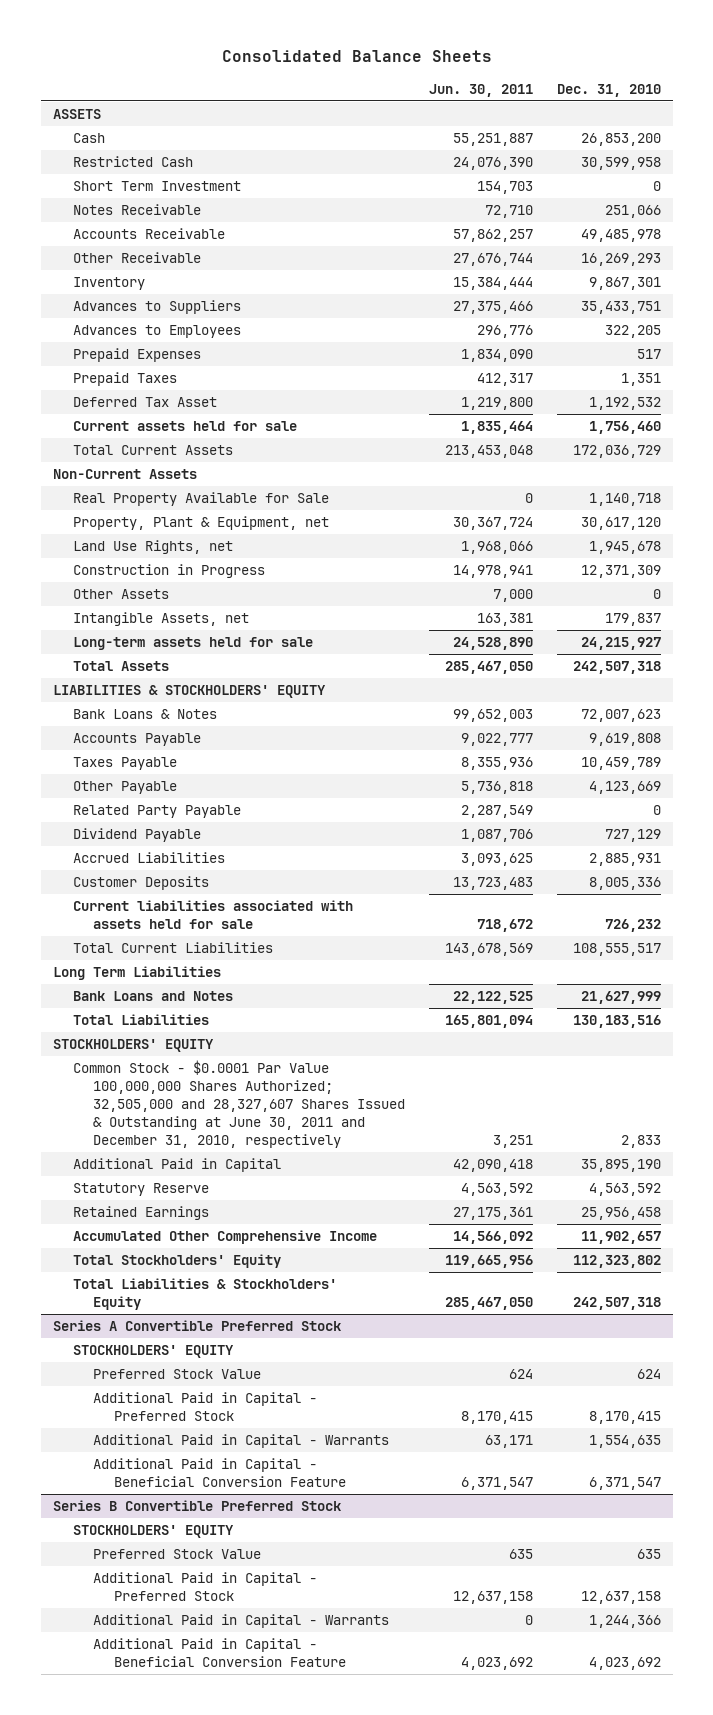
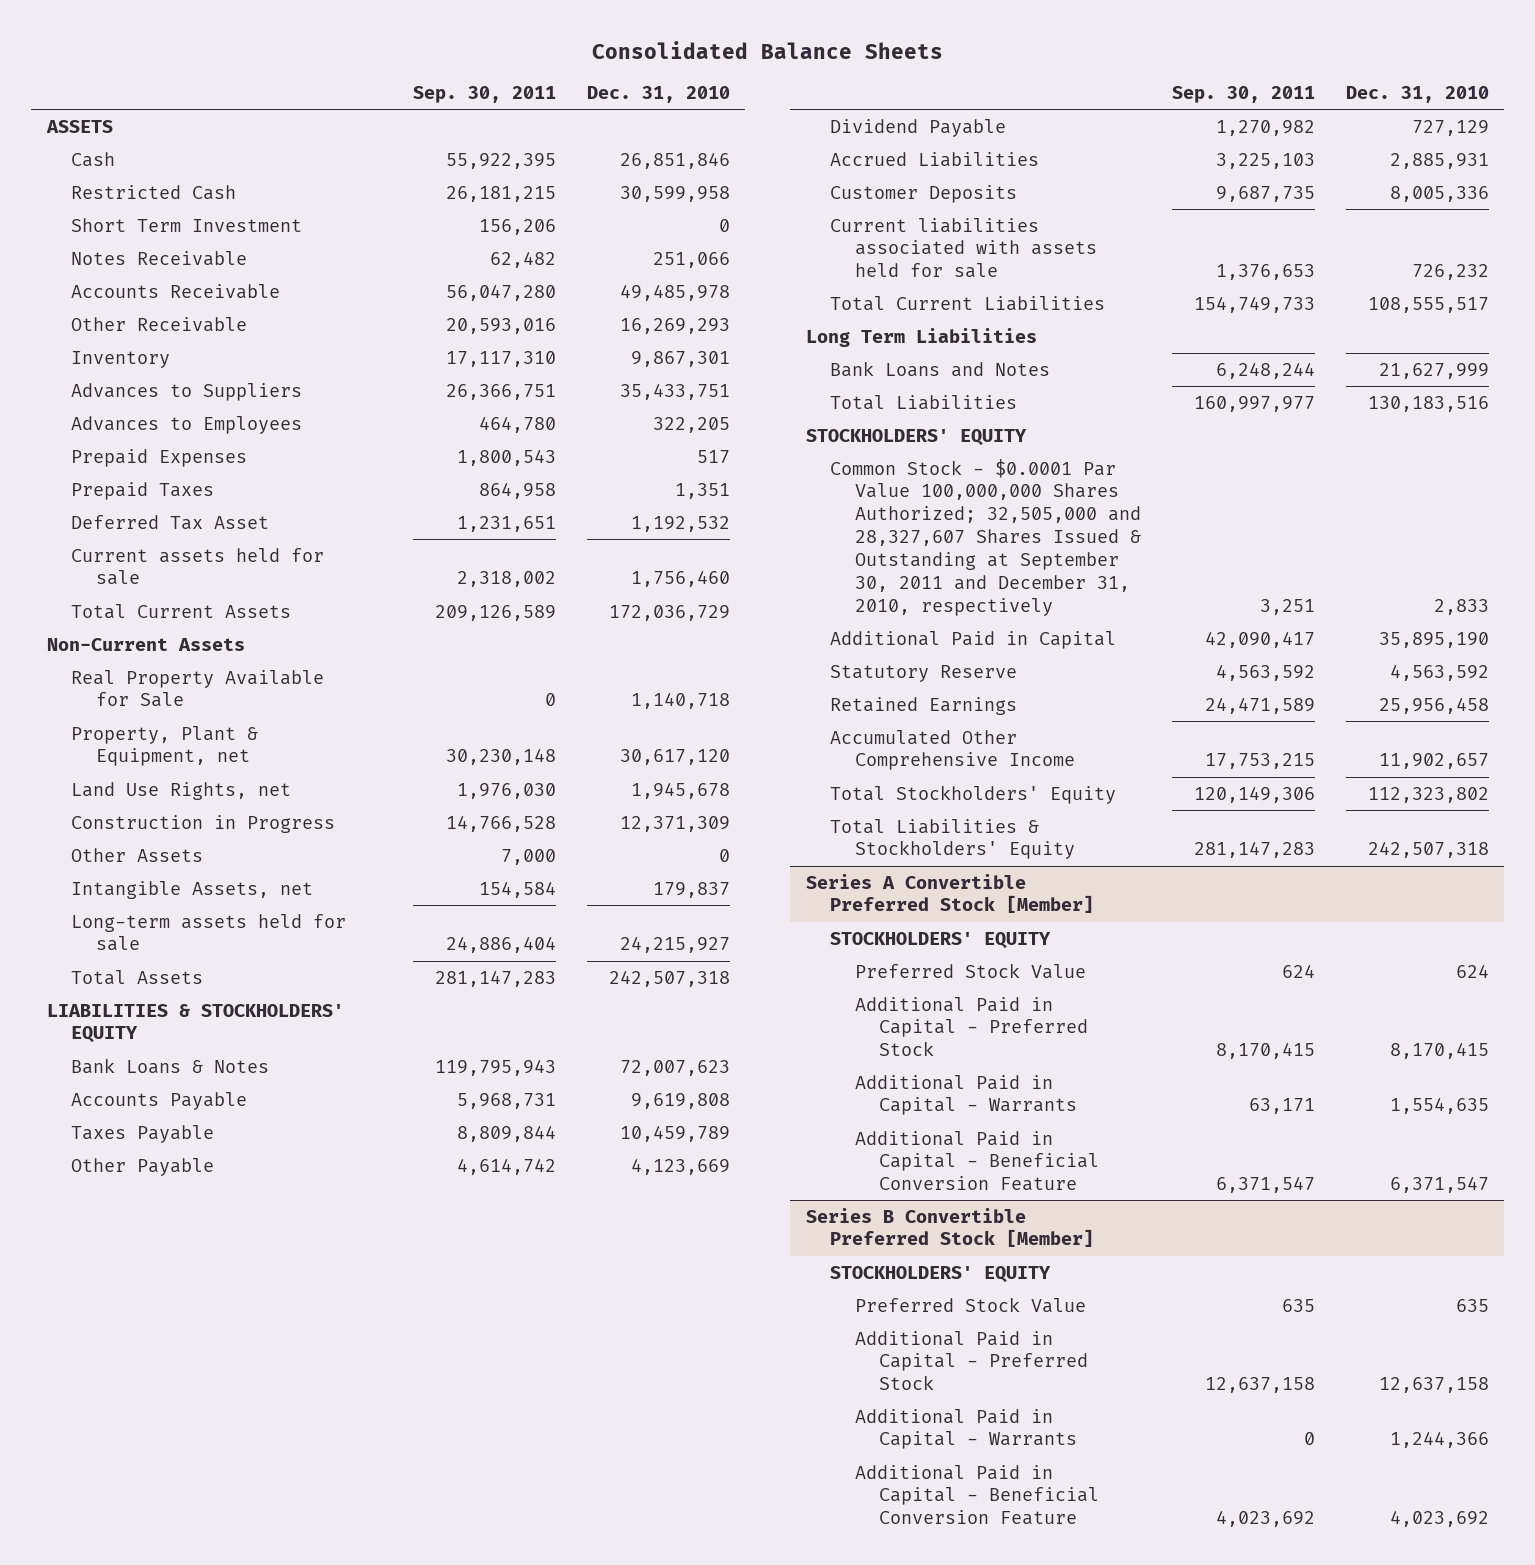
- | Jun. 30, 2011 | Dec. 31, 2010
+ | Sep. 30, 2011 | Dec. 31, 2010
- Cash | 55,251,887 | 26,853,200
+ Cash | 55,922,395 | 26,851,846
- Related Party Payable | 2,287,549 | 0
- Common Stock - $0.0001 Par Value 100,000,000 Shares Authorized; 32,505,000 and 28,327,607 Shares Issued & Outstanding at June 30, 2011 and December 31, 2010, respectively | 3,251 | 2,833
+ Common Stock - $0.0001 Par Value 100,000,000 Shares Authorized; 32,505,000 and 28,327,607 Shares Issued & Outstanding at September 30, 2011 and December 31, 2010, respectively | 3,251 | 2,833
- Series A Convertible Preferred Stock
+ Series A Convertible Preferred Stock [Member]
- Series B Convertible Preferred Stock
+ Series B Convertible Preferred Stock [Member]

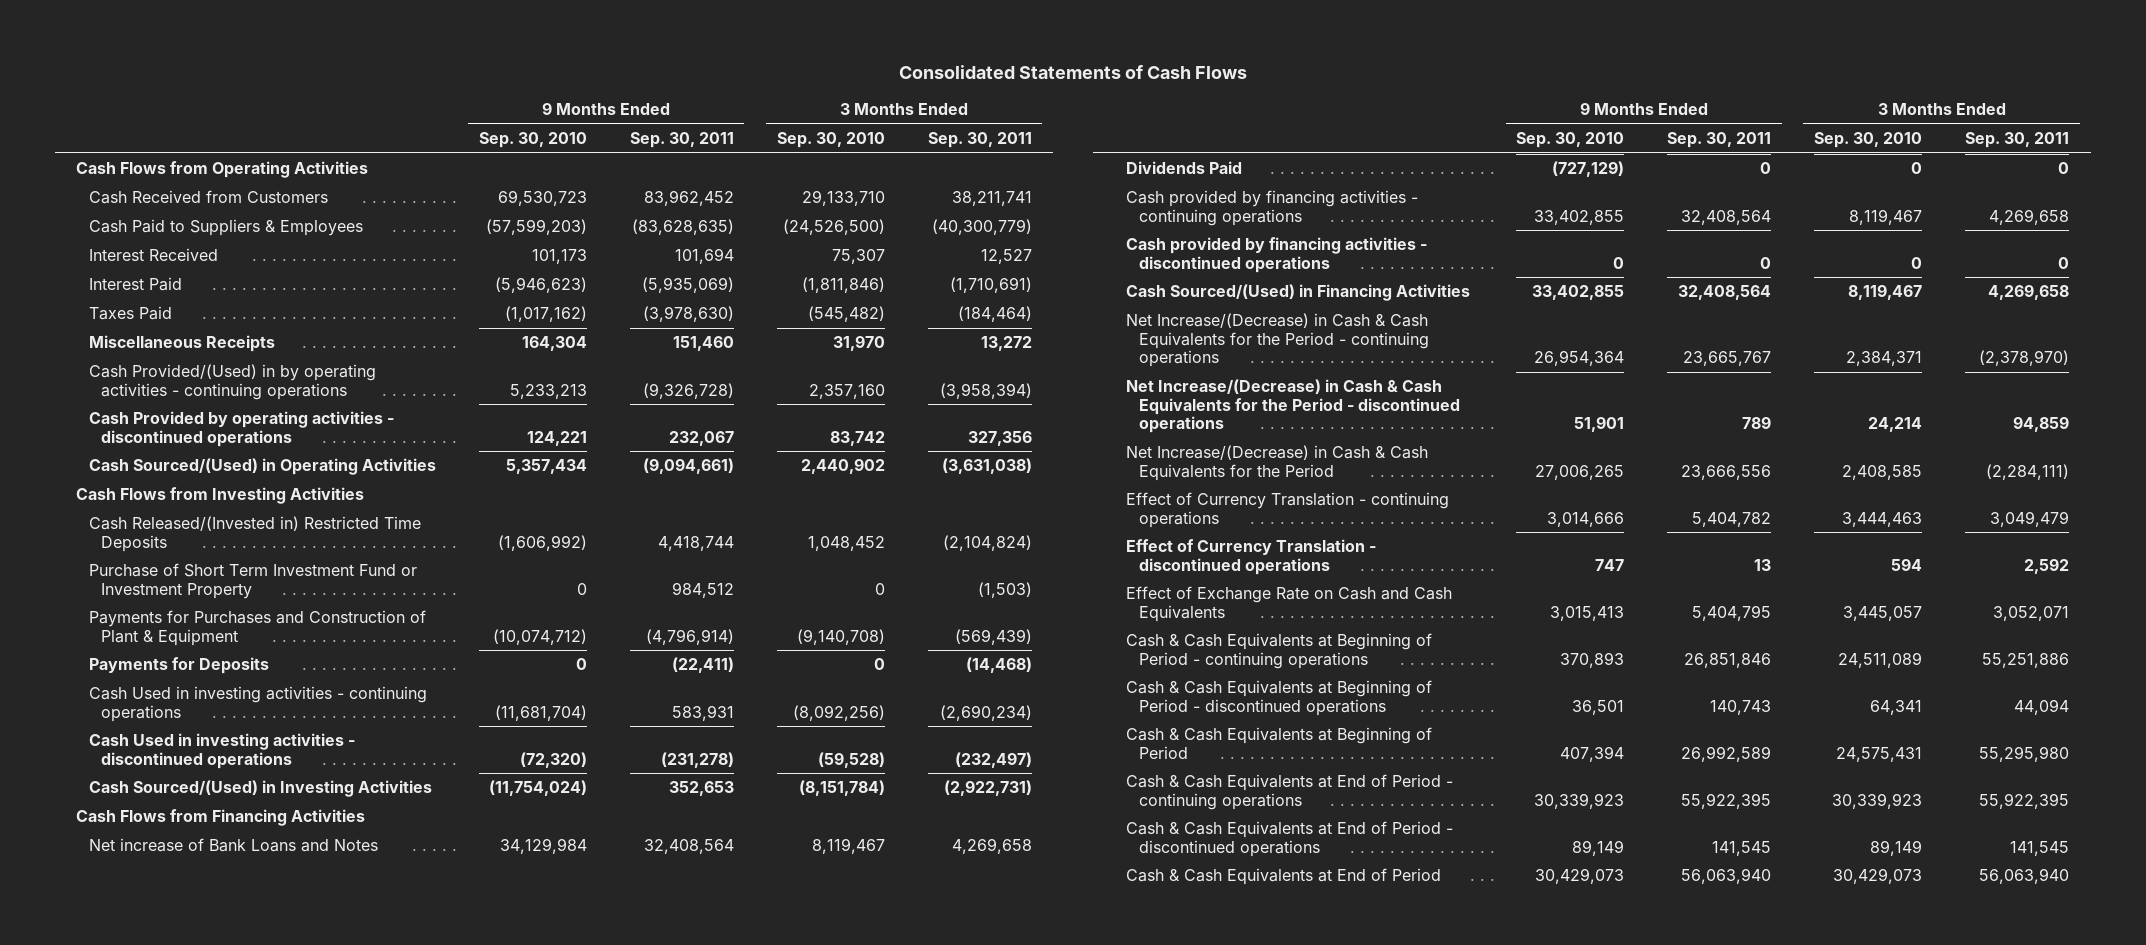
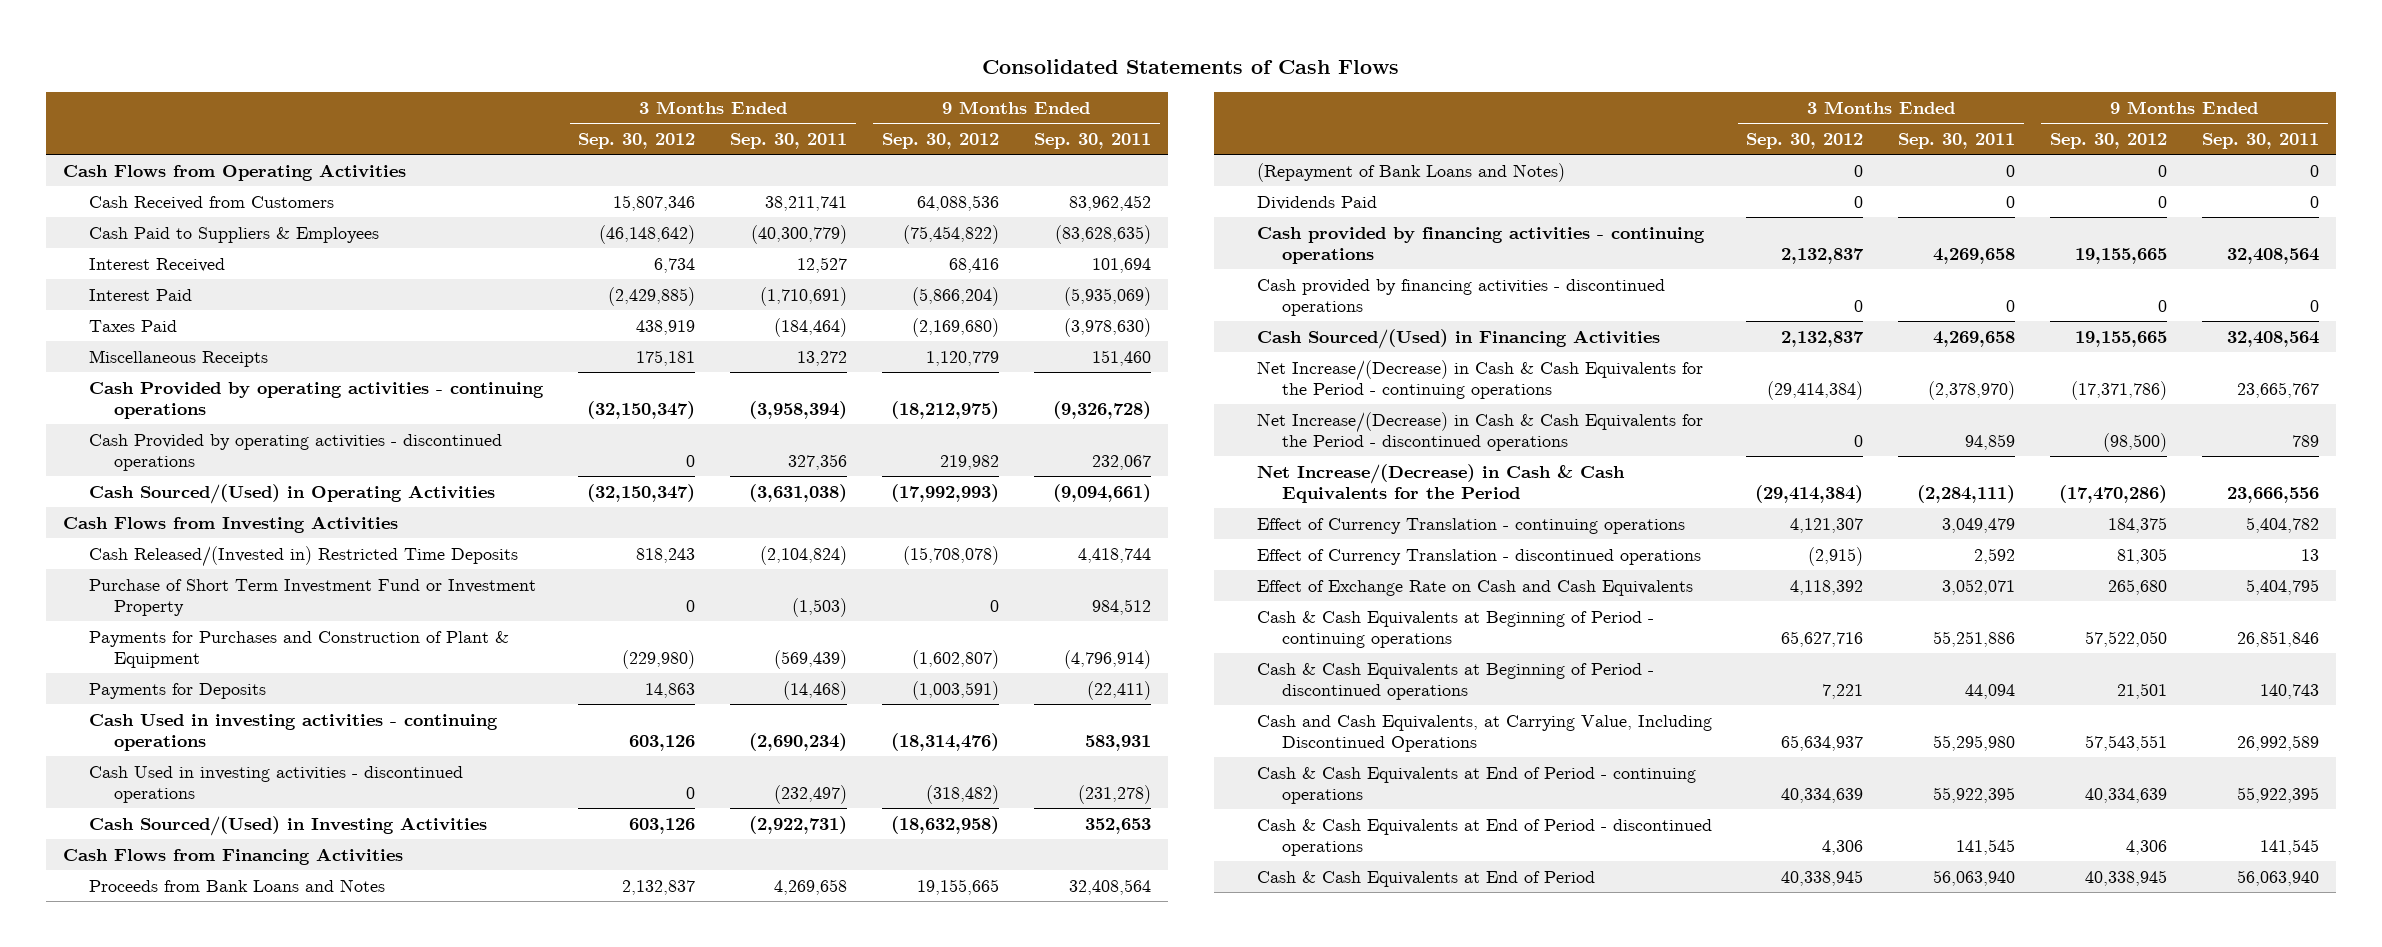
- | 9 Months Ended Sep. 30, 2010 | 9 Months Ended Sep. 30, 2011 | 3 Months Ended Sep. 30, 2010 | 3 Months Ended Sep. 30, 2011
+ | 3 Months Ended Sep. 30, 2012 | 3 Months Ended Sep. 30, 2011 | 9 Months Ended Sep. 30, 2012 | 9 Months Ended Sep. 30, 2011
- Cash Provided/(Used) in by operating activities - continuing operations | 5,233,213 | (9,326,728) | 2,357,160 | (3,958,394)
+ Cash Provided by operating activities - continuing operations | (32,150,347) | (3,958,394) | (18,212,975) | (9,326,728)
- Net increase of Bank Loans and Notes | 34,129,984 | 32,408,564 | 8,119,467 | 4,269,658
+ Proceeds from Bank Loans and Notes | 2,132,837 | 4,269,658 | 19,155,665 | 32,408,564
+ (Repayment of Bank Loans and Notes) | 0 | 0 | 0 | 0
- Cash & Cash Equivalents at Beginning of Period | 407,394 | 26,992,589 | 24,575,431 | 55,295,980
+ Cash and Cash Equivalents, at Carrying Value, Including Discontinued Operations | 65,634,937 | 55,295,980 | 57,543,551 | 26,992,589

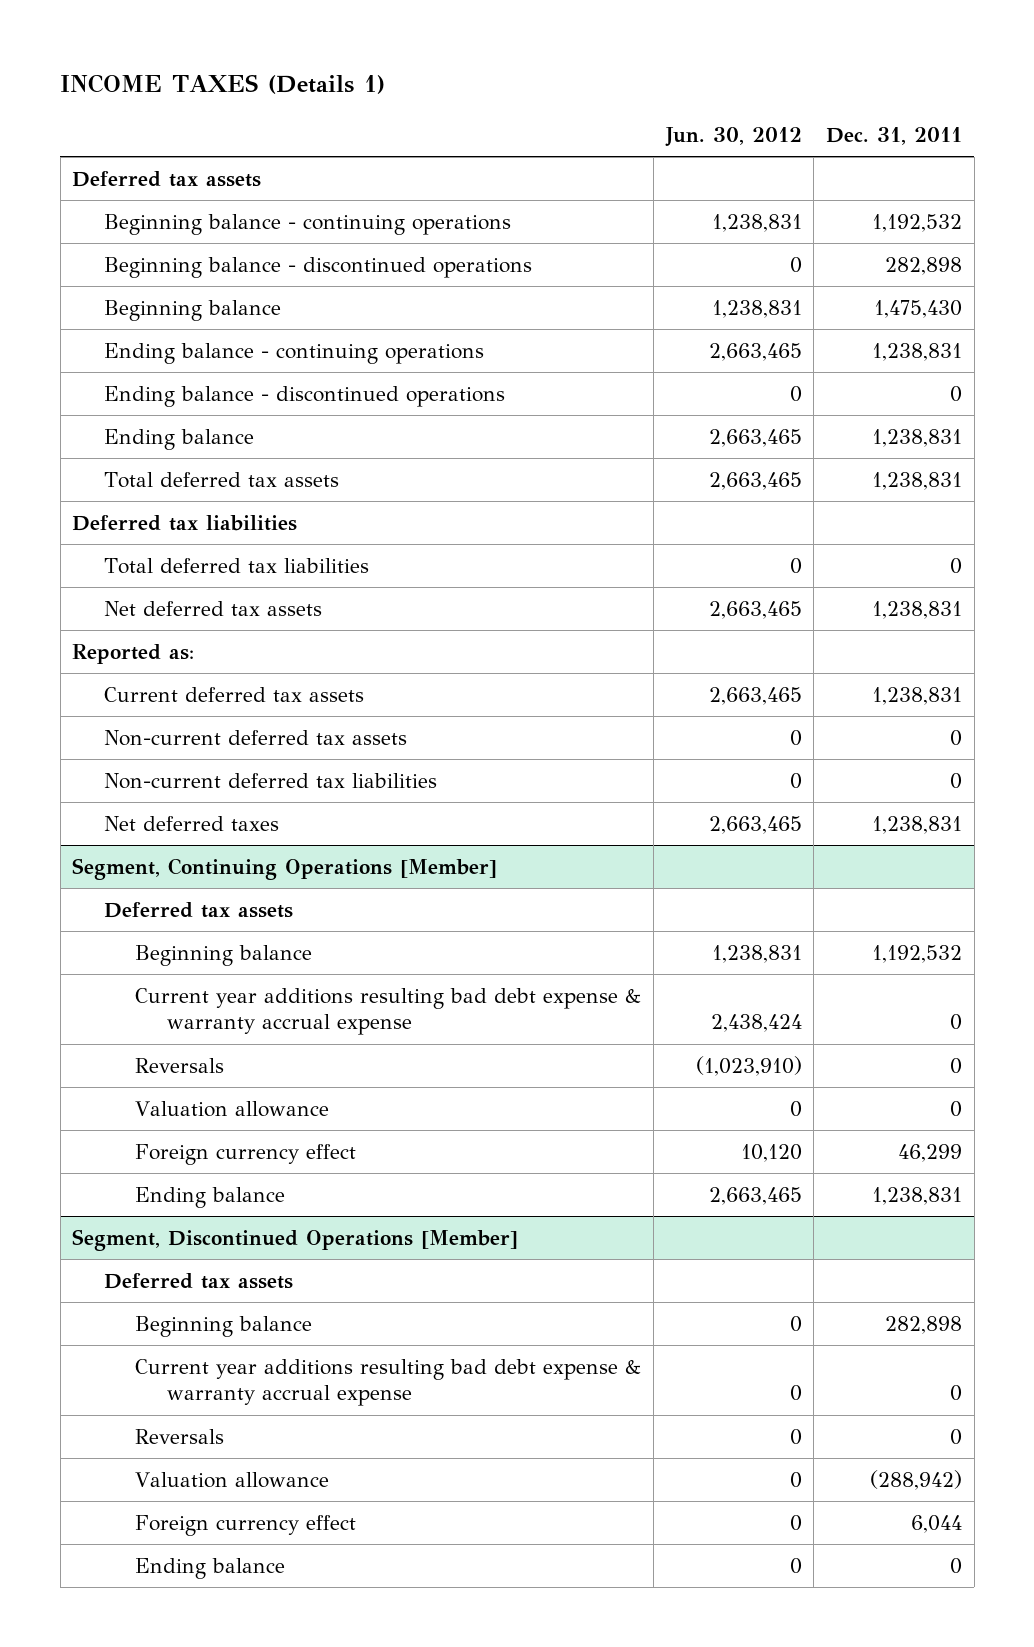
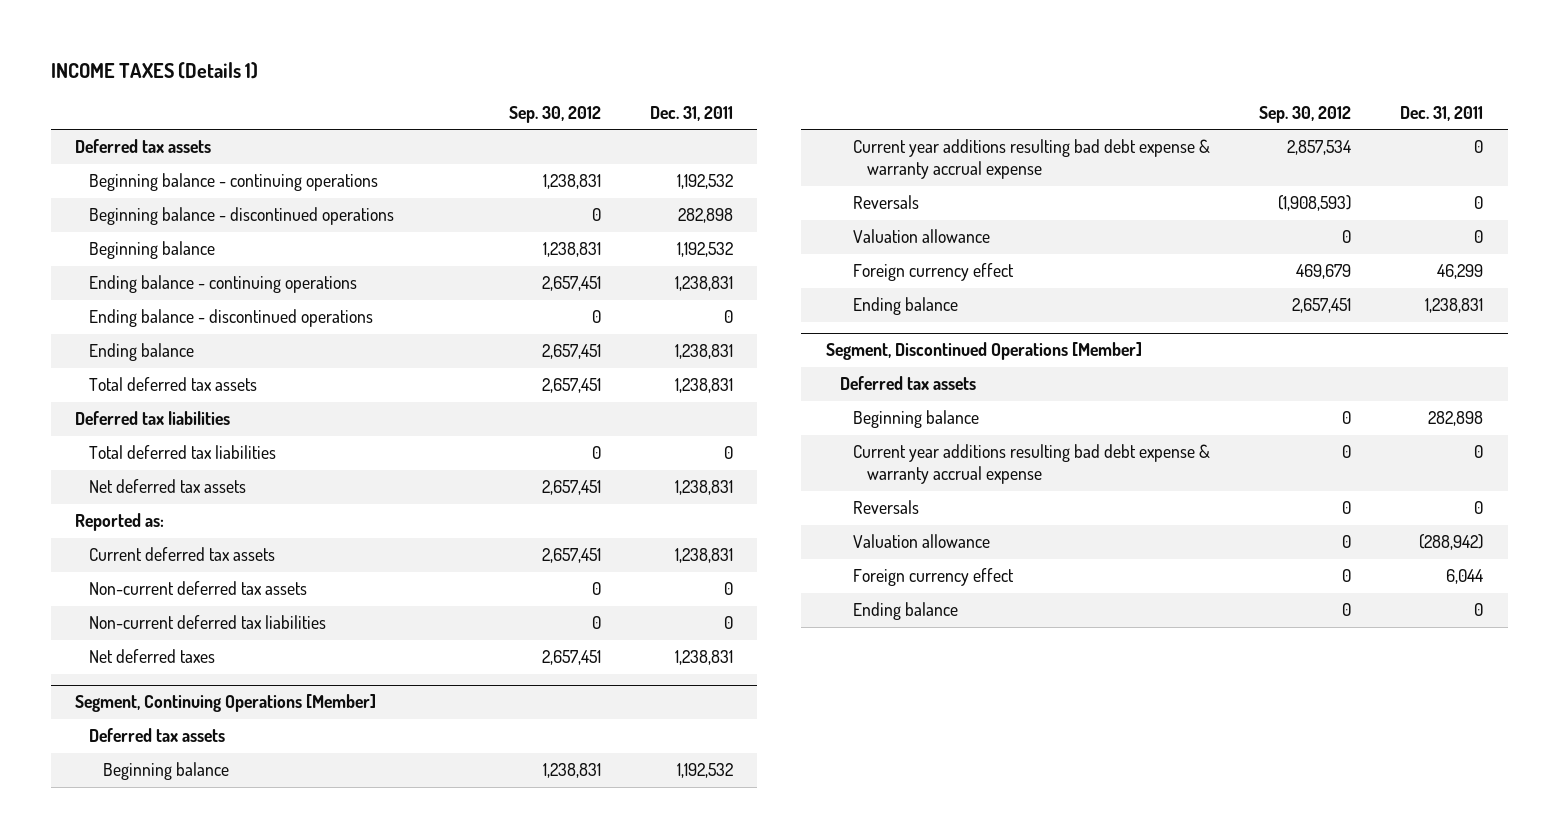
- | Jun. 30, 2012 | Dec. 31, 2011
+ | Sep. 30, 2012 | Dec. 31, 2011
- Beginning balance | 1,238,831 | 1,475,430
+ Beginning balance | 1,238,831 | 1,192,532

